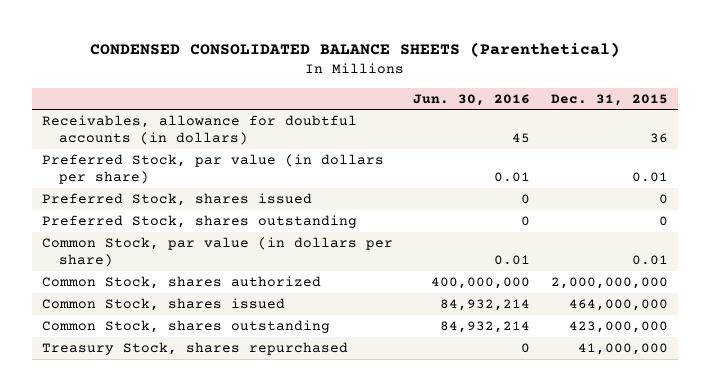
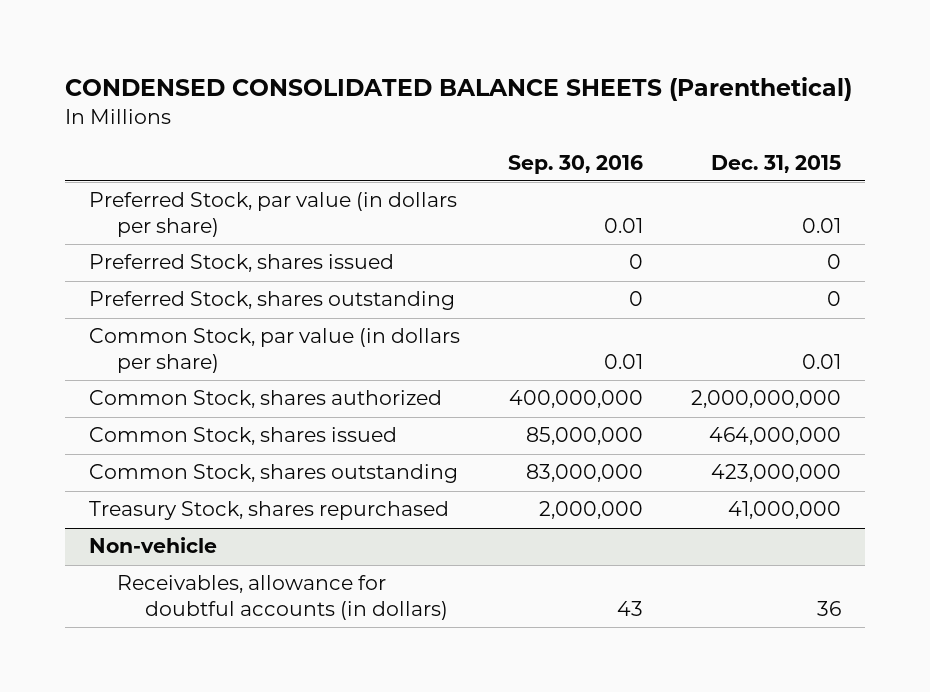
- | Jun. 30, 2016 | Dec. 31, 2015
+ | Sep. 30, 2016 | Dec. 31, 2015
- Receivables, allowance for doubtful accounts (in dollars) | 45 | 36
+ Non-vehicle
+ Receivables, allowance for doubtful accounts (in dollars) | 43 | 36

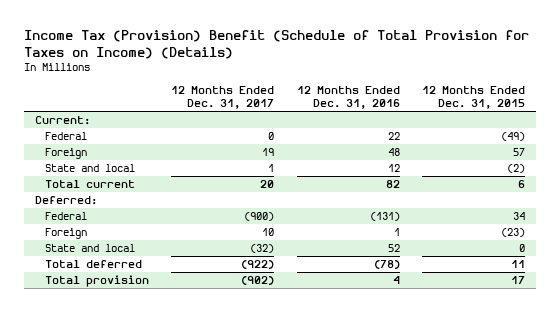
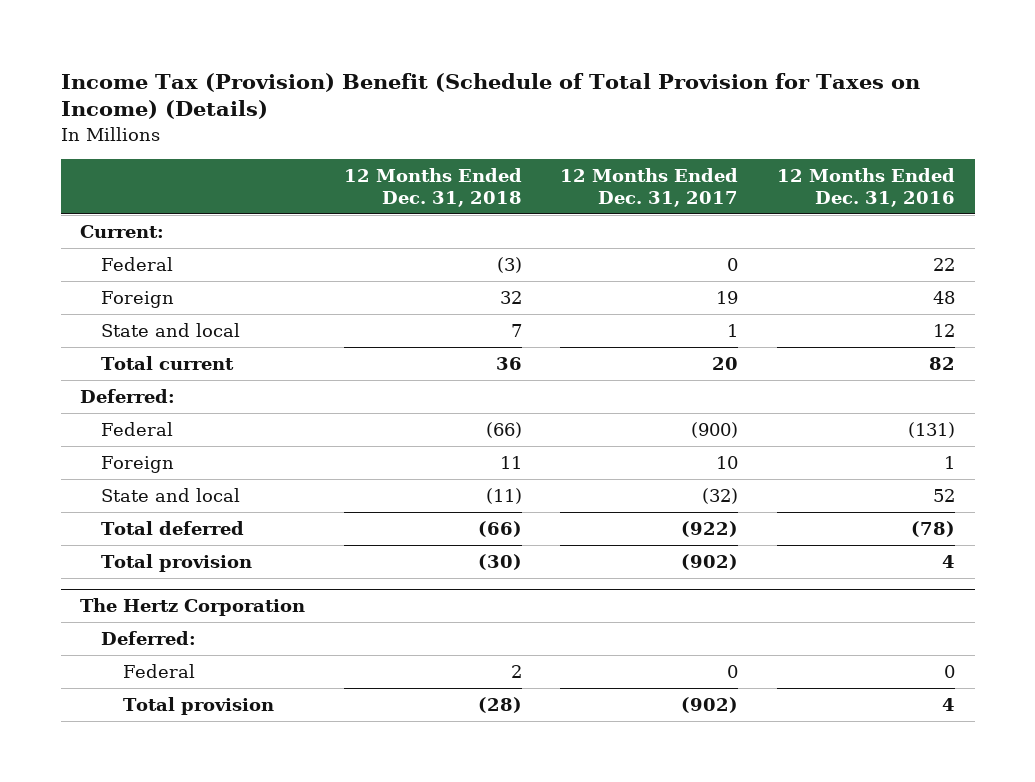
- | 12 Months Ended Dec. 31, 2017 | 12 Months Ended Dec. 31, 2016 | 12 Months Ended Dec. 31, 2015
+ | 12 Months Ended Dec. 31, 2018 | 12 Months Ended Dec. 31, 2017 | 12 Months Ended Dec. 31, 2016
+ The Hertz Corporation
+ Deferred:
+ Federal | 2 | 0 | 0
+ Total provision | (28) | (902) | 4

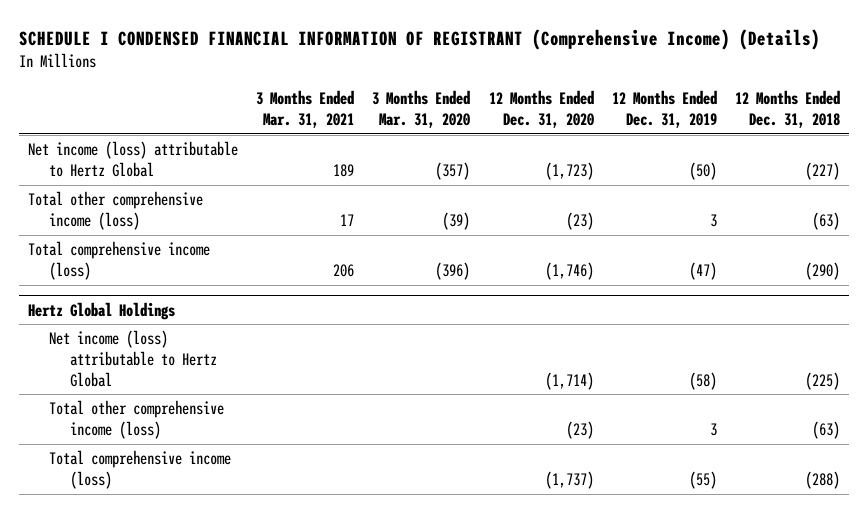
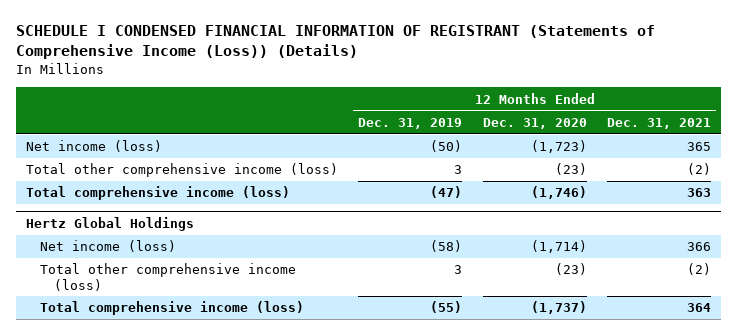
- SCHEDULE I CONDENSED FINANCIAL INFORMATION OF REGISTRANT (Comprehensive Income) (Details)
+ SCHEDULE I CONDENSED FINANCIAL INFORMATION OF REGISTRANT (Statements of Comprehensive Income (Loss)) (Details)
- | 3 Months Ended Mar. 31, 2021 | 3 Months Ended Mar. 31, 2020 | 12 Months Ended Dec. 31, 2020 | 12 Months Ended Dec. 31, 2019 | 12 Months Ended Dec. 31, 2018
+ | 12 Months Ended Dec. 31, 2019 | 12 Months Ended Dec. 31, 2020 | 12 Months Ended Dec. 31, 2021
- Net income (loss) attributable to Hertz Global | 189 | (357) | (1,723) | (50) | (227)
+ Net income (loss) | (50) | (1,723) | 365
@ Hertz Global Holdings
- Net income (loss) attributable to Hertz Global | | | (1,714) | (58) | (225)
+ Net income (loss) | (58) | (1,714) | 366

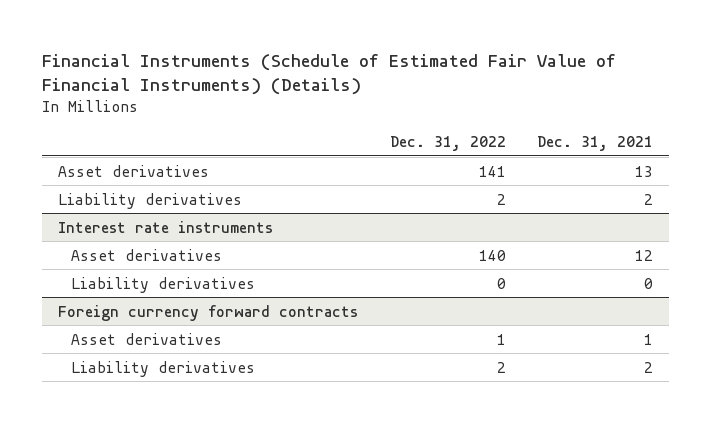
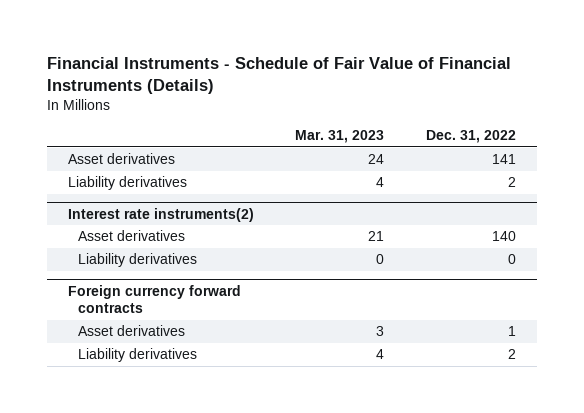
- Financial Instruments (Schedule of Estimated Fair Value of Financial Instruments) (Details)
+ Financial Instruments - Schedule of Fair Value of Financial Instruments (Details)
- | Dec. 31, 2022 | Dec. 31, 2021
+ | Mar. 31, 2023 | Dec. 31, 2022
- Interest rate instruments
+ Interest rate instruments(2)

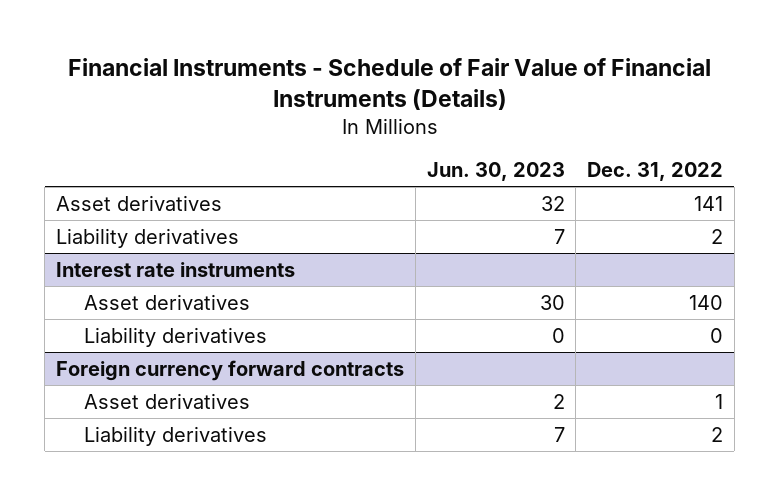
- | Mar. 31, 2023 | Dec. 31, 2022
+ | Jun. 30, 2023 | Dec. 31, 2022
- Interest rate instruments(2)
+ Interest rate instruments

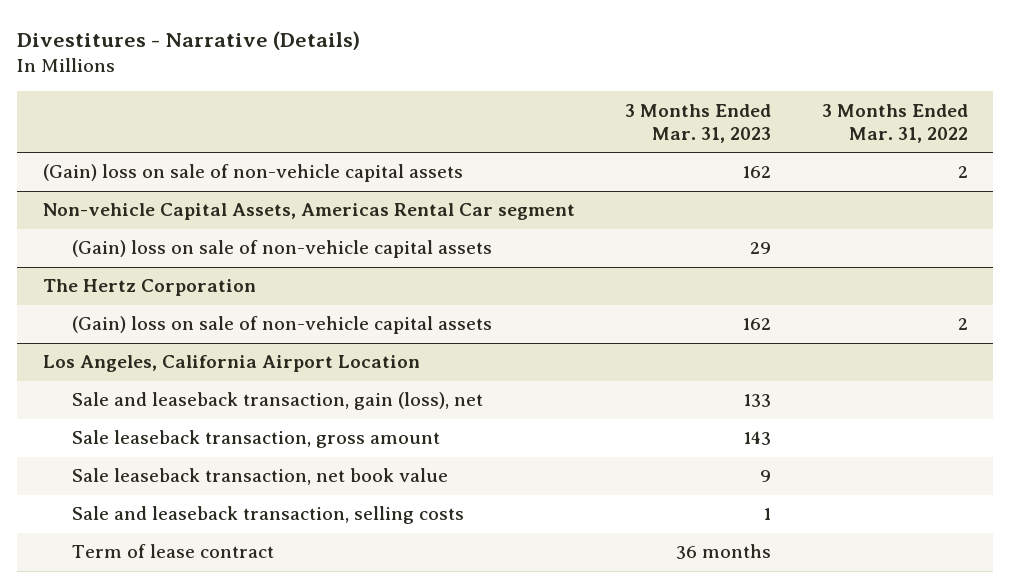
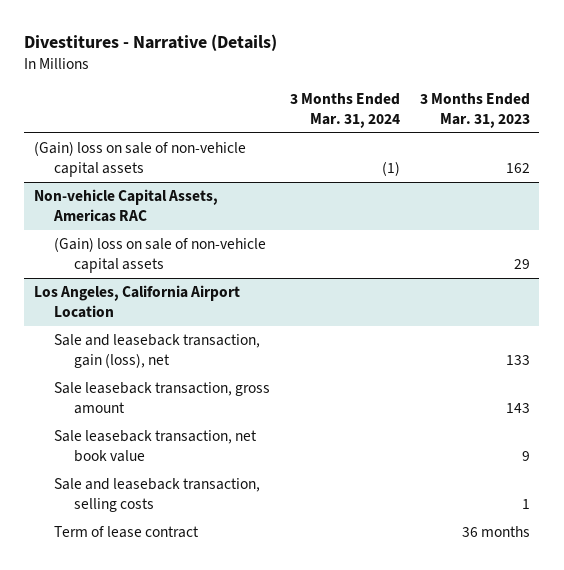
- | 3 Months Ended Mar. 31, 2023 | 3 Months Ended Mar. 31, 2022
+ | 3 Months Ended Mar. 31, 2024 | 3 Months Ended Mar. 31, 2023
- Non-vehicle Capital Assets, Americas Rental Car segment
+ Non-vehicle Capital Assets, Americas RAC
- The Hertz Corporation
- (Gain) loss on sale of non-vehicle capital assets | 162 | 2

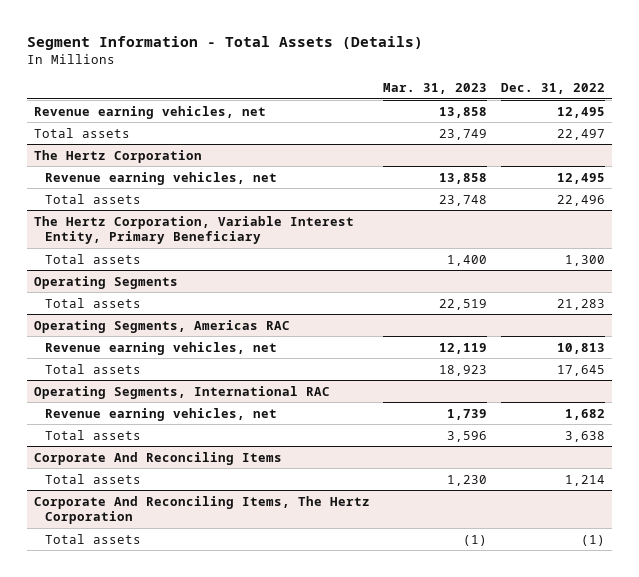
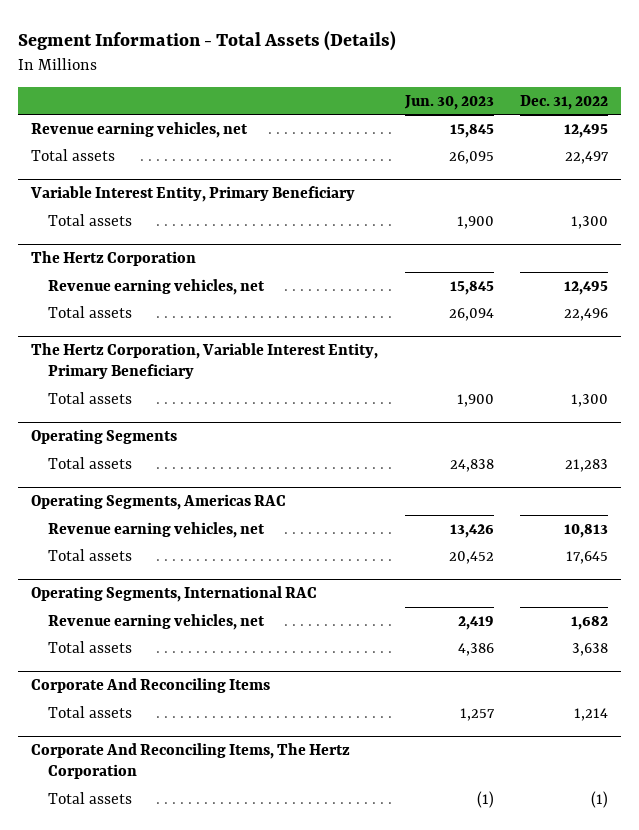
- | Mar. 31, 2023 | Dec. 31, 2022
+ | Jun. 30, 2023 | Dec. 31, 2022
+ Variable Interest Entity, Primary Beneficiary
+ Total assets | 1,900 | 1,300

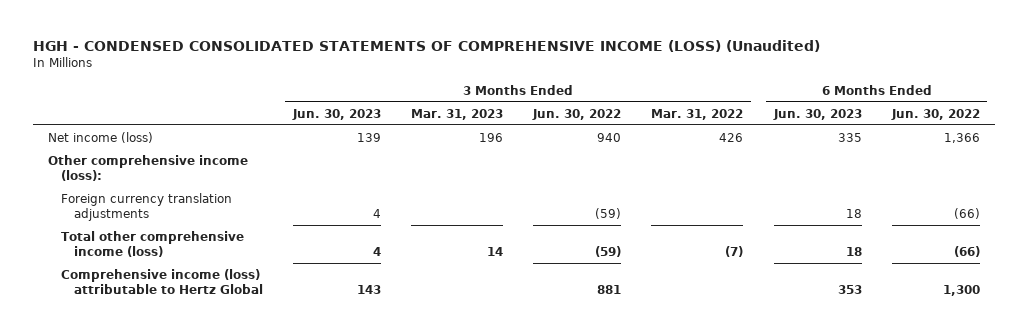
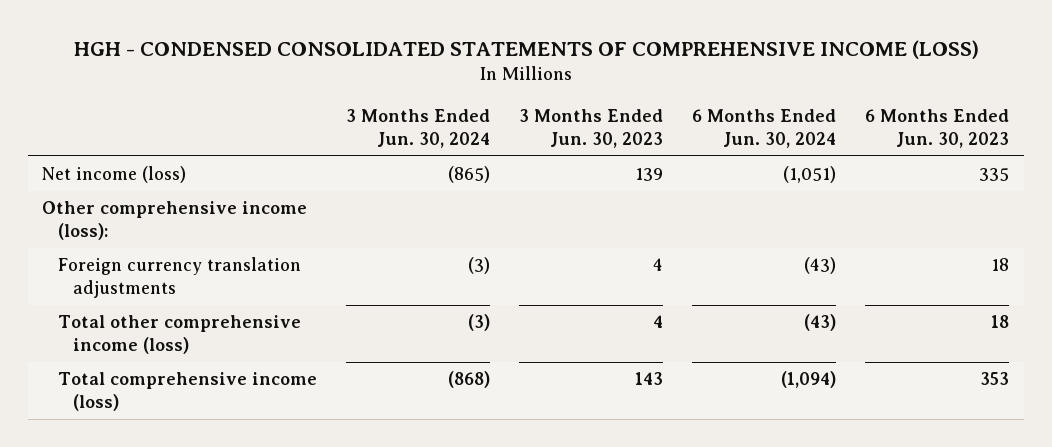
- HGH - CONDENSED CONSOLIDATED STATEMENTS OF COMPREHENSIVE INCOME (LOSS) (Unaudited)
+ HGH - CONDENSED CONSOLIDATED STATEMENTS OF COMPREHENSIVE INCOME (LOSS)
- | 3 Months Ended Jun. 30, 2023 | 3 Months Ended Mar. 31, 2023 | 3 Months Ended Jun. 30, 2022 | 3 Months Ended Mar. 31, 2022 | 6 Months Ended Jun. 30, 2023 | 6 Months Ended Jun. 30, 2022
+ | 3 Months Ended Jun. 30, 2024 | 3 Months Ended Jun. 30, 2023 | 6 Months Ended Jun. 30, 2024 | 6 Months Ended Jun. 30, 2023
- Comprehensive income (loss) attributable to Hertz Global | 143 | | 881 | | 353 | 1,300
+ Total comprehensive income (loss) | (868) | 143 | (1,094) | 353

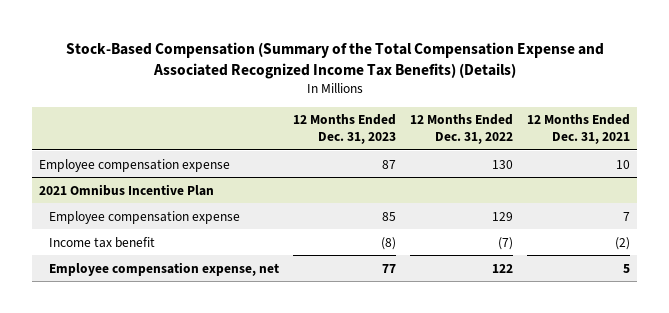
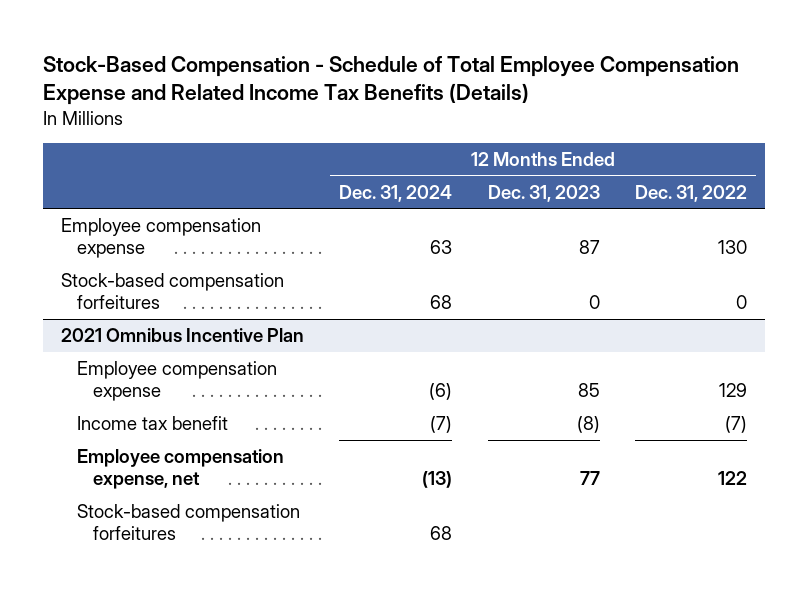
- Stock-Based Compensation (Summary of the Total Compensation Expense and Associated Recognized Income Tax Benefits) (Details)
+ Stock-Based Compensation - Schedule of Total Employee Compensation Expense and Related Income Tax Benefits (Details)
- | 12 Months Ended Dec. 31, 2023 | 12 Months Ended Dec. 31, 2022 | 12 Months Ended Dec. 31, 2021
+ | 12 Months Ended Dec. 31, 2024 | 12 Months Ended Dec. 31, 2023 | 12 Months Ended Dec. 31, 2022
+ Stock-based compensation forfeitures | 68 | 0 | 0
@ 2021 Omnibus Incentive Plan
+ Stock-based compensation forfeitures | 68 | |

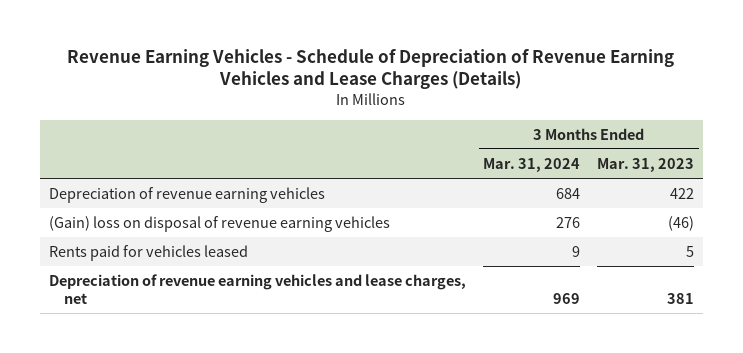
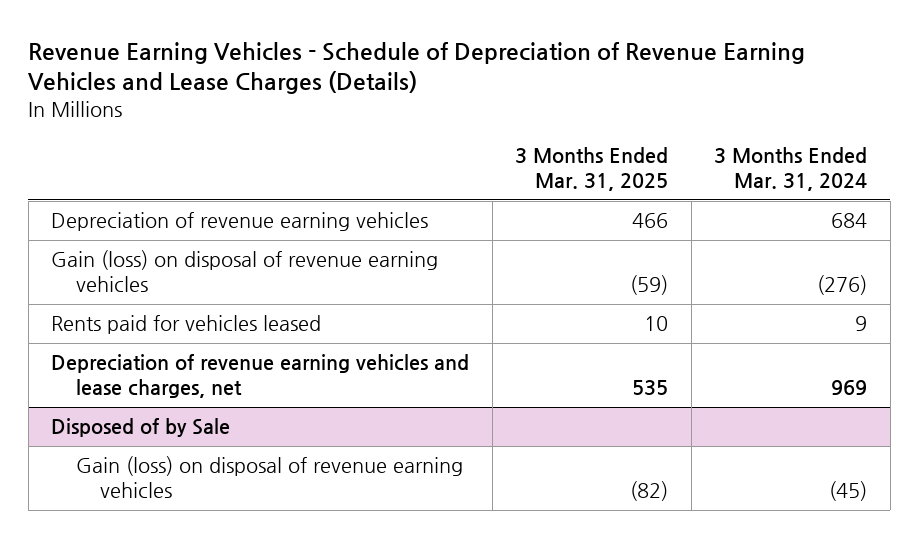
- | 3 Months Ended Mar. 31, 2024 | 3 Months Ended Mar. 31, 2023
+ | 3 Months Ended Mar. 31, 2025 | 3 Months Ended Mar. 31, 2024
- (Gain) loss on disposal of revenue earning vehicles | 276 | (46)
+ Gain (loss) on disposal of revenue earning vehicles | (59) | (276)
+ Disposed of by Sale
+ Gain (loss) on disposal of revenue earning vehicles | (82) | (45)

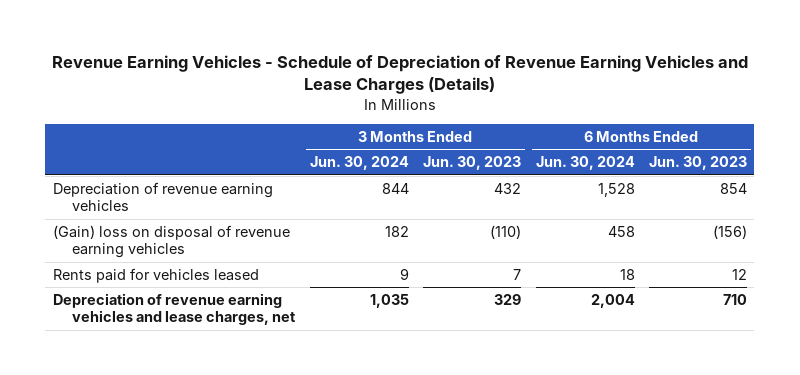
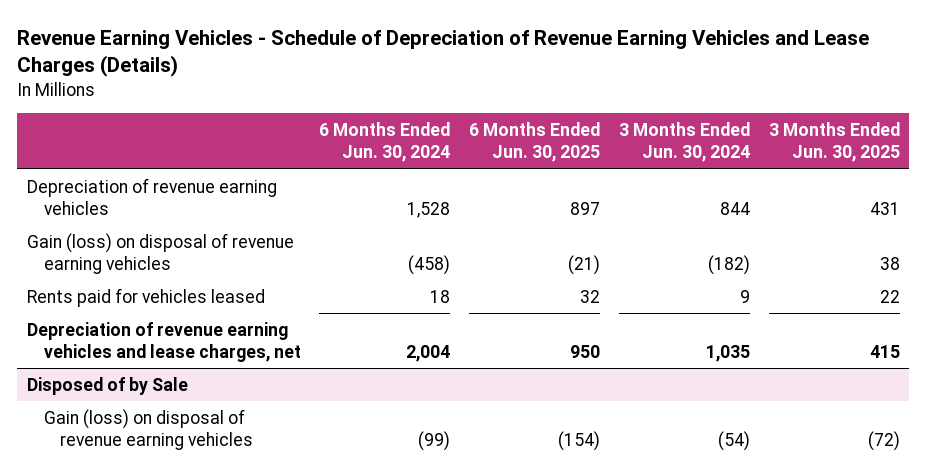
- | 3 Months Ended Jun. 30, 2024 | 3 Months Ended Jun. 30, 2023 | 6 Months Ended Jun. 30, 2024 | 6 Months Ended Jun. 30, 2023
+ | 6 Months Ended Jun. 30, 2024 | 6 Months Ended Jun. 30, 2025 | 3 Months Ended Jun. 30, 2024 | 3 Months Ended Jun. 30, 2025
- (Gain) loss on disposal of revenue earning vehicles | 182 | (110) | 458 | (156)
+ Gain (loss) on disposal of revenue earning vehicles | (458) | (21) | (182) | 38
+ Disposed of by Sale
+ Gain (loss) on disposal of revenue earning vehicles | (99) | (154) | (54) | (72)

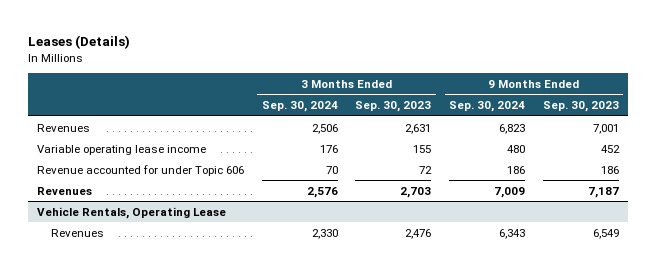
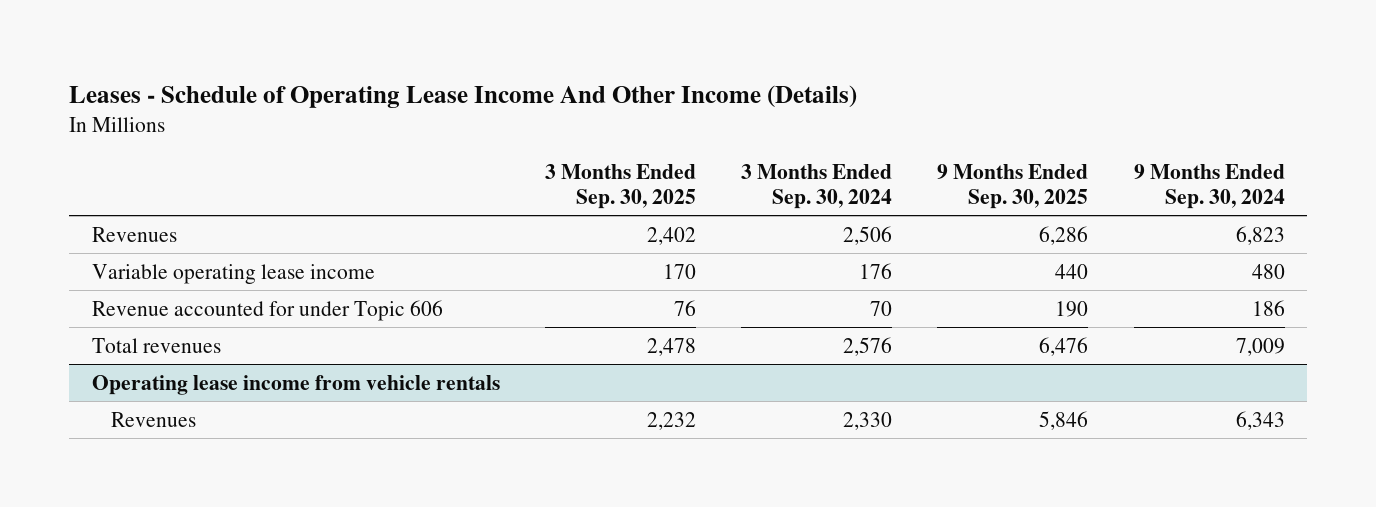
- Leases (Details)
+ Leases - Schedule of Operating Lease Income And Other Income (Details)
- | 3 Months Ended Sep. 30, 2024 | 3 Months Ended Sep. 30, 2023 | 9 Months Ended Sep. 30, 2024 | 9 Months Ended Sep. 30, 2023
+ | 3 Months Ended Sep. 30, 2025 | 3 Months Ended Sep. 30, 2024 | 9 Months Ended Sep. 30, 2025 | 9 Months Ended Sep. 30, 2024
- Revenues | 2,576 | 2,703 | 7,009 | 7,187
- Vehicle Rentals, Operating Lease
+ Total revenues | 2,478 | 2,576 | 6,476 | 7,009
+ Operating lease income from vehicle rentals

